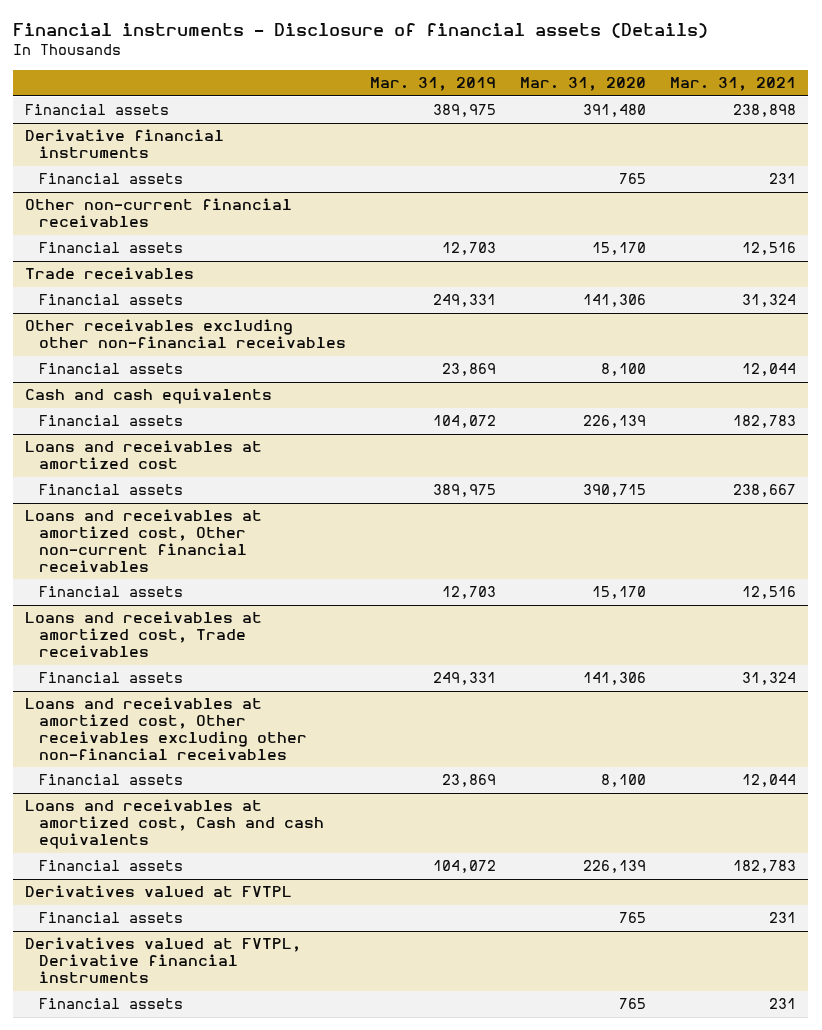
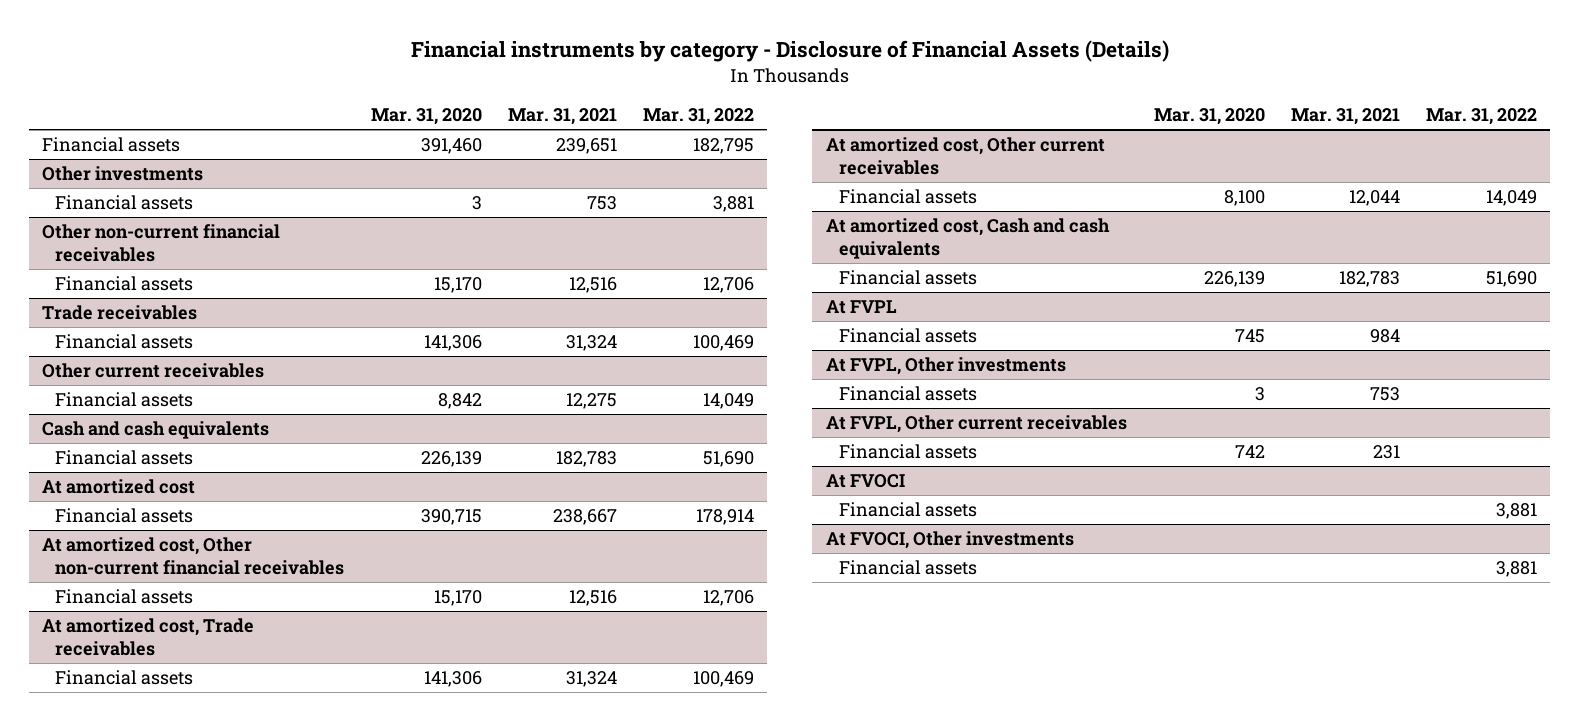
- Financial instruments - Disclosure of financial assets (Details)
+ Financial instruments by category - Disclosure of Financial Assets (Details)
- | Mar. 31, 2019 | Mar. 31, 2020 | Mar. 31, 2021
+ | Mar. 31, 2020 | Mar. 31, 2021 | Mar. 31, 2022
- Financial assets | 389,975 | 391,480 | 238,898
- Derivative financial instruments
- Financial assets | | 765 | 231
+ Financial assets | 391,460 | 239,651 | 182,795
+ Other investments
+ Financial assets | 3 | 753 | 3,881
- Other receivables excluding other non-financial receivables
- Financial assets | 23,869 | 8,100 | 12,044
+ Other current receivables
+ Financial assets | 8,842 | 12,275 | 14,049
- Loans and receivables at amortized cost
+ At amortized cost
- Loans and receivables at amortized cost, Other non-current financial receivables
+ At amortized cost, Other non-current financial receivables
- Loans and receivables at amortized cost, Trade receivables
+ At amortized cost, Trade receivables
- Loans and receivables at amortized cost, Other receivables excluding other non-financial receivables
+ At amortized cost, Other current receivables
- Loans and receivables at amortized cost, Cash and cash equivalents
+ At amortized cost, Cash and cash equivalents
- Derivatives valued at FVTPL
- Financial assets | | 765 | 231
- Derivatives valued at FVTPL, Derivative financial instruments
- Financial assets | | 765 | 231
+ At FVPL
+ Financial assets | 745 | 984 |
+ At FVPL, Other investments
+ Financial assets | 3 | 753 |
+ At FVPL, Other current receivables
+ Financial assets | 742 | 231 |
+ At FVOCI
+ Financial assets | | | 3,881
+ At FVOCI, Other investments
+ Financial assets | | | 3,881

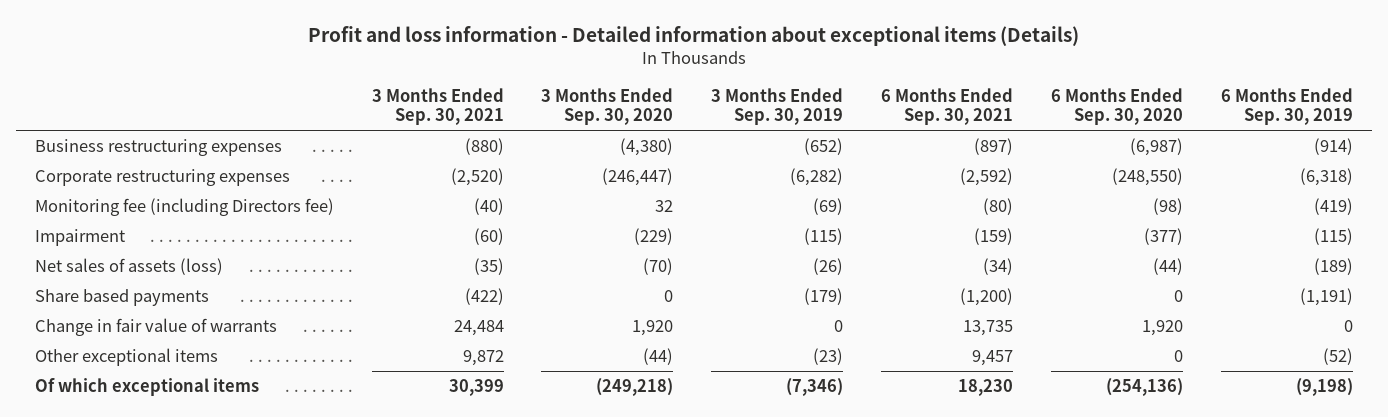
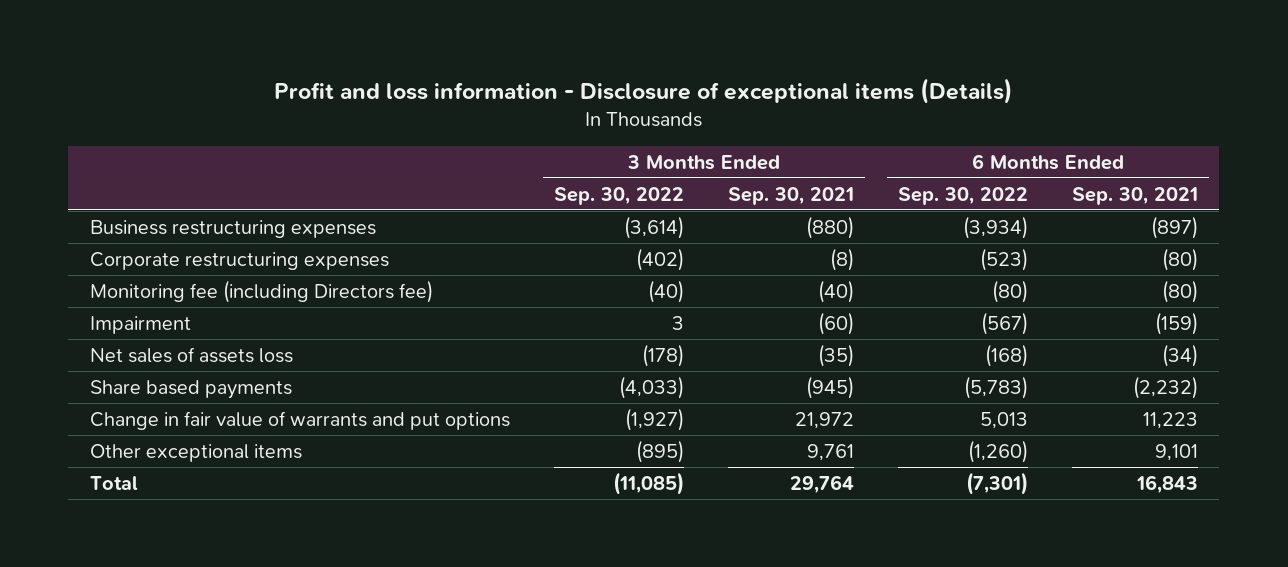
- Profit and loss information - Detailed information about exceptional items (Details)
+ Profit and loss information - Disclosure of exceptional items (Details)
- | 3 Months Ended Sep. 30, 2021 | 3 Months Ended Sep. 30, 2020 | 3 Months Ended Sep. 30, 2019 | 6 Months Ended Sep. 30, 2021 | 6 Months Ended Sep. 30, 2020 | 6 Months Ended Sep. 30, 2019
+ | 3 Months Ended Sep. 30, 2022 | 3 Months Ended Sep. 30, 2021 | 6 Months Ended Sep. 30, 2022 | 6 Months Ended Sep. 30, 2021
- Corporate restructuring expenses | (2,520) | (246,447) | (6,282) | (2,592) | (248,550) | (6,318)
+ Corporate restructuring expenses | (402) | (8) | (523) | (80)
- Net sales of assets (loss) | (35) | (70) | (26) | (34) | (44) | (189)
- Share based payments | (422) | 0 | (179) | (1,200) | 0 | (1,191)
- Change in fair value of warrants | 24,484 | 1,920 | 0 | 13,735 | 1,920 | 0
- Other exceptional items | 9,872 | (44) | (23) | 9,457 | 0 | (52)
- Of which exceptional items | 30,399 | (249,218) | (7,346) | 18,230 | (254,136) | (9,198)
+ Net sales of assets loss | (178) | (35) | (168) | (34)
+ Share based payments | (4,033) | (945) | (5,783) | (2,232)
+ Change in fair value of warrants and put options | (1,927) | 21,972 | 5,013 | 11,223
+ Other exceptional items | (895) | 9,761 | (1,260) | 9,101
+ Total | (11,085) | 29,764 | (7,301) | 16,843

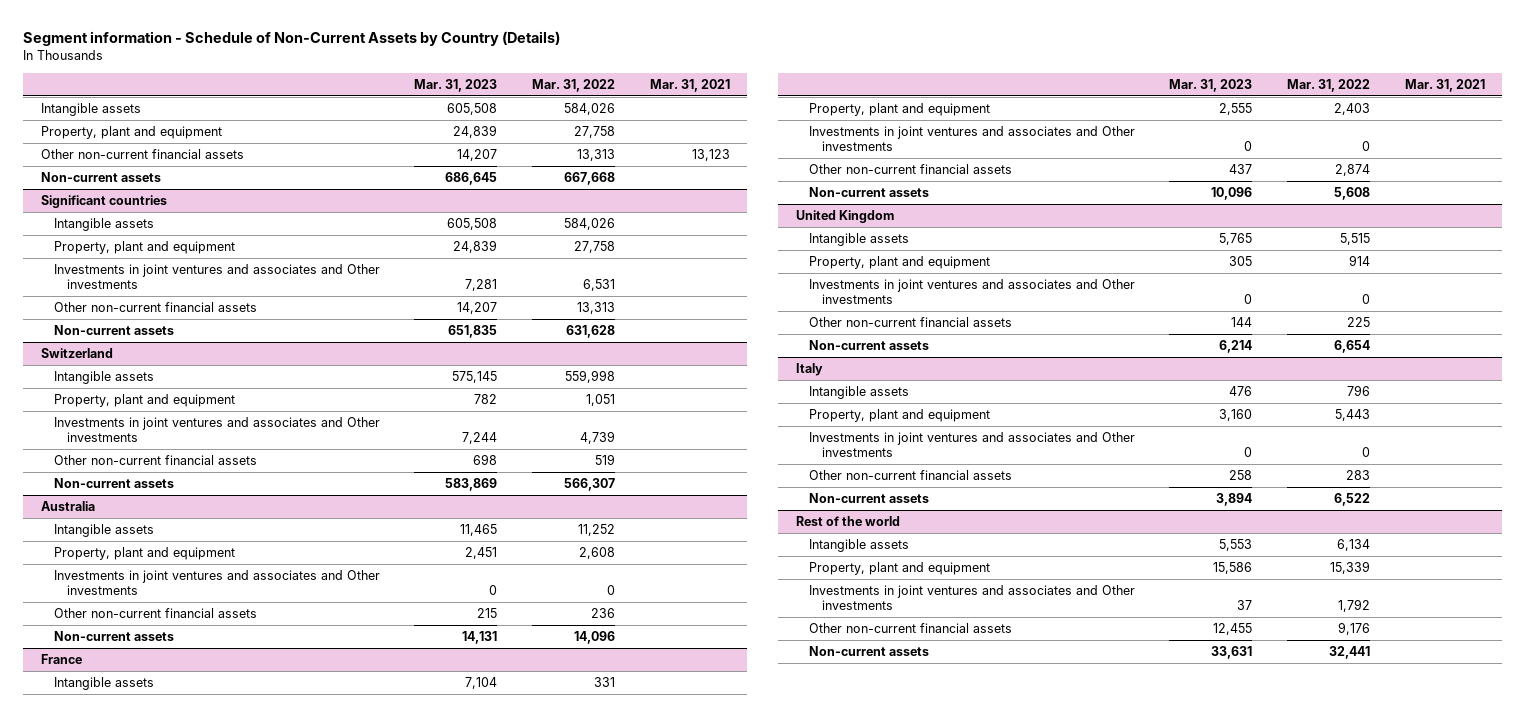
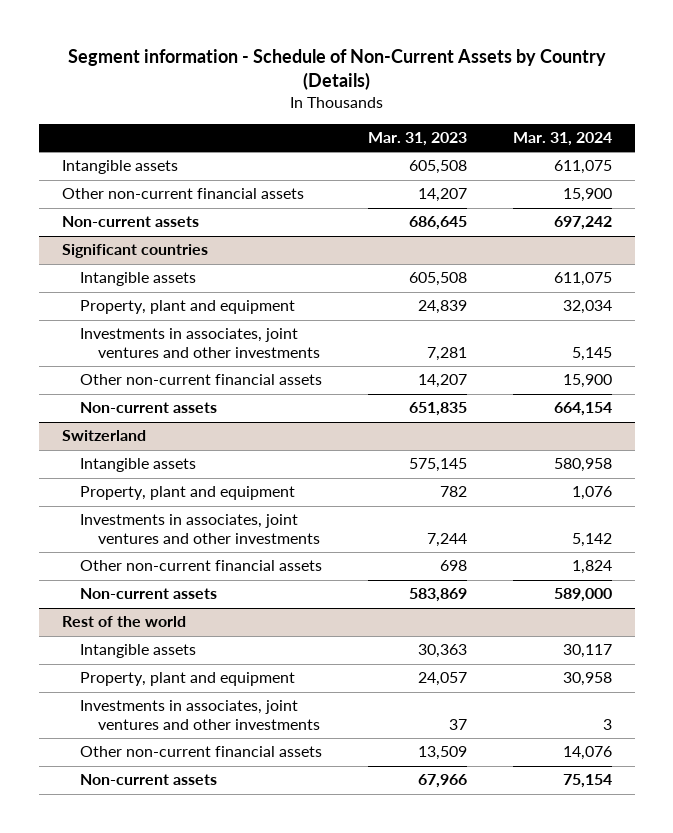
- | Mar. 31, 2023 | Mar. 31, 2022 | Mar. 31, 2021
+ | Mar. 31, 2023 | Mar. 31, 2024
- Property, plant and equipment | 24,839 | 27,758 |
@ Significant countries
- Investments in joint ventures and associates and Other investments | 7,281 | 6,531 |
+ Investments in associates, joint ventures and other investments | 7,281 | 5,145
@ Switzerland
- Investments in joint ventures and associates and Other investments | 7,244 | 4,739 |
+ Investments in associates, joint ventures and other investments | 7,244 | 5,142
- Australia
- Intangible assets | 11,465 | 11,252 |
- Property, plant and equipment | 2,451 | 2,608 |
- Investments in joint ventures and associates and Other investments | 0 | 0 |
- Other non-current financial assets | 215 | 236 |
- Non-current assets | 14,131 | 14,096 |
- France
- Intangible assets | 7,104 | 331 |
- Property, plant and equipment | 2,555 | 2,403 |
- Investments in joint ventures and associates and Other investments | 0 | 0 |
- Other non-current financial assets | 437 | 2,874 |
- Non-current assets | 10,096 | 5,608 |
- United Kingdom
- Intangible assets | 5,765 | 5,515 |
- Property, plant and equipment | 305 | 914 |
- Investments in joint ventures and associates and Other investments | 0 | 0 |
- Other non-current financial assets | 144 | 225 |
- Non-current assets | 6,214 | 6,654 |
- Italy
- Intangible assets | 476 | 796 |
- Property, plant and equipment | 3,160 | 5,443 |
- Investments in joint ventures and associates and Other investments | 0 | 0 |
- Other non-current financial assets | 258 | 283 |
- Non-current assets | 3,894 | 6,522 |
@ Rest of the world
- Intangible assets | 5,553 | 6,134 |
- Property, plant and equipment | 15,586 | 15,339 |
- Investments in joint ventures and associates and Other investments | 37 | 1,792 |
- Other non-current financial assets | 12,455 | 9,176 |
- Non-current assets | 33,631 | 32,441 |
+ Intangible assets | 30,363 | 30,117
+ Property, plant and equipment | 24,057 | 30,958
+ Investments in associates, joint ventures and other investments | 37 | 3
+ Other non-current financial assets | 13,509 | 14,076
+ Non-current assets | 67,966 | 75,154

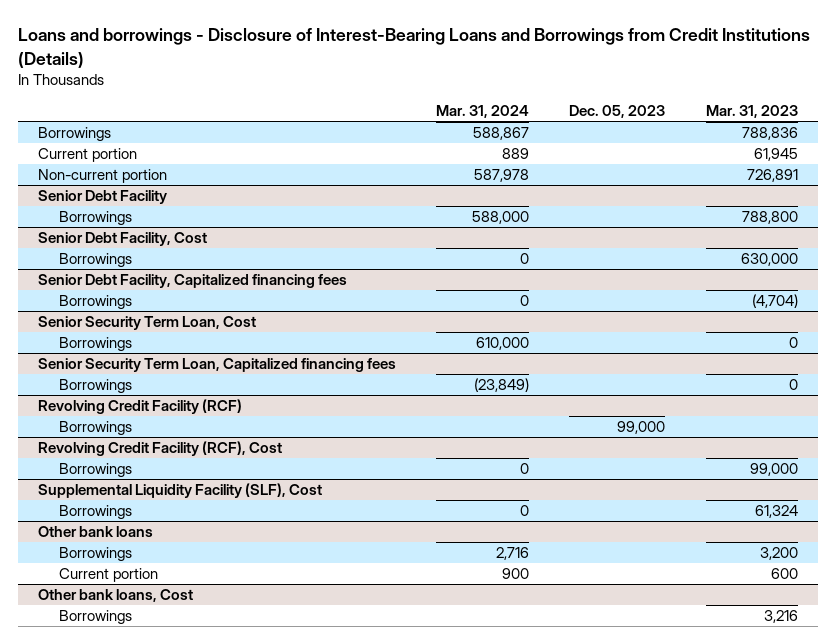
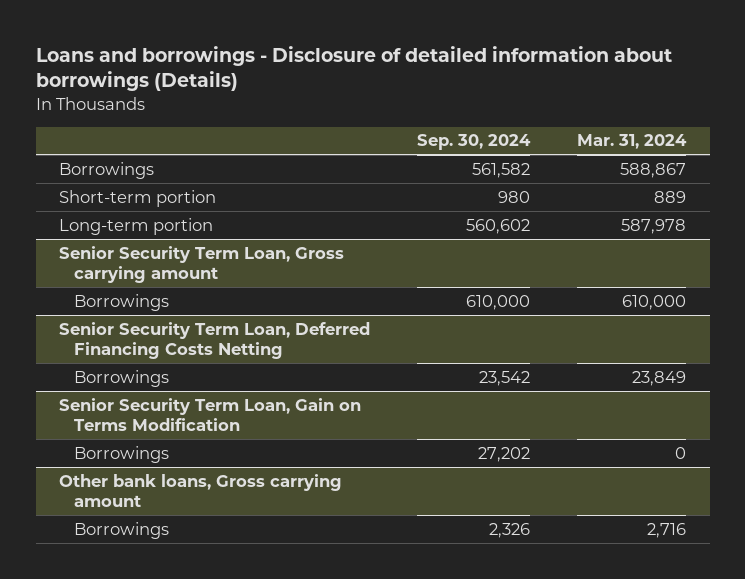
- Loans and borrowings - Disclosure of Interest-Bearing Loans and Borrowings from Credit Institutions (Details)
+ Loans and borrowings - Disclosure of detailed information about borrowings (Details)
- | Mar. 31, 2024 | Dec. 05, 2023 | Mar. 31, 2023
+ | Sep. 30, 2024 | Mar. 31, 2024
- Current portion | 889 | | 61,945
- Non-current portion | 587,978 | | 726,891
- Senior Debt Facility
- Borrowings | 588,000 | | 788,800
- Senior Debt Facility, Cost
- Borrowings | 0 | | 630,000
- Senior Debt Facility, Capitalized financing fees
- Borrowings | 0 | | (4,704)
- Senior Security Term Loan, Cost
+ Short-term portion | 980 | 889
+ Long-term portion | 560,602 | 587,978
+ Senior Security Term Loan, Gross carrying amount
- Senior Security Term Loan, Capitalized financing fees
- Borrowings | (23,849) | | 0
- Revolving Credit Facility (RCF)
- Borrowings | | 99,000 |
- Revolving Credit Facility (RCF), Cost
- Borrowings | 0 | | 99,000
- Supplemental Liquidity Facility (SLF), Cost
+ Senior Security Term Loan, Deferred Financing Costs Netting
+ Borrowings | 23,542 | 23,849
+ Senior Security Term Loan, Gain on Terms Modification
- Other bank loans
+ Other bank loans, Gross carrying amount
- Current portion | 900 | | 600
- Other bank loans, Cost
- Borrowings | | | 3,216

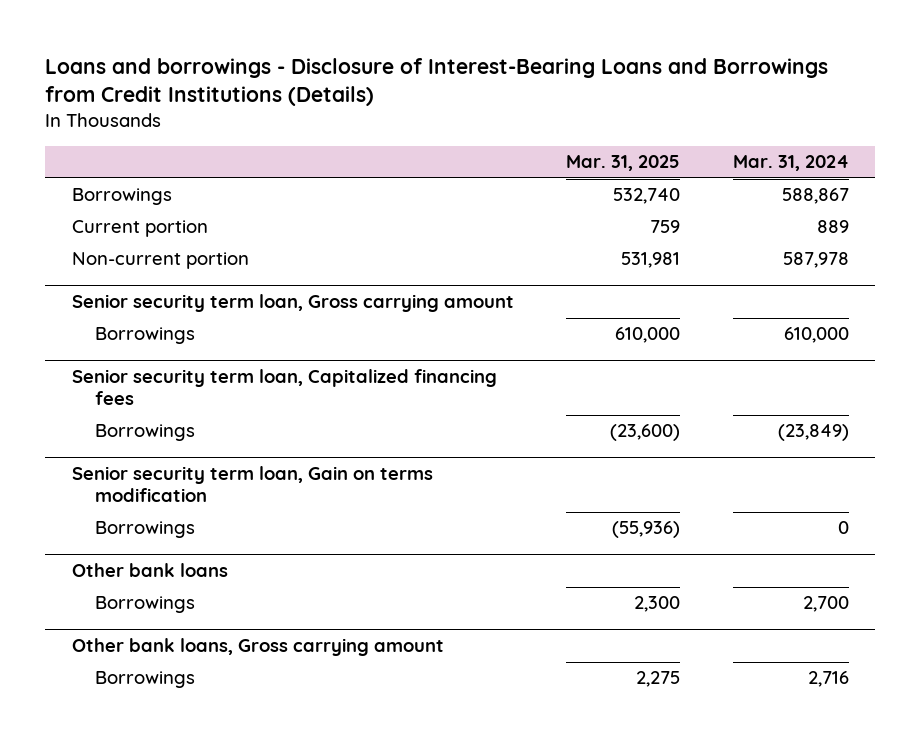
- Loans and borrowings - Disclosure of detailed information about borrowings (Details)
+ Loans and borrowings - Disclosure of Interest-Bearing Loans and Borrowings from Credit Institutions (Details)
- | Sep. 30, 2024 | Mar. 31, 2024
+ | Mar. 31, 2025 | Mar. 31, 2024
- Short-term portion | 980 | 889
- Long-term portion | 560,602 | 587,978
- Senior Security Term Loan, Gross carrying amount
+ Current portion | 759 | 889
+ Non-current portion | 531,981 | 587,978
+ Senior security term loan, Gross carrying amount
- Senior Security Term Loan, Deferred Financing Costs Netting
- Borrowings | 23,542 | 23,849
- Senior Security Term Loan, Gain on Terms Modification
+ Senior security term loan, Capitalized financing fees
+ Borrowings | (23,600) | (23,849)
+ Senior security term loan, Gain on terms modification
+ Other bank loans
+ Borrowings | 2,300 | 2,700

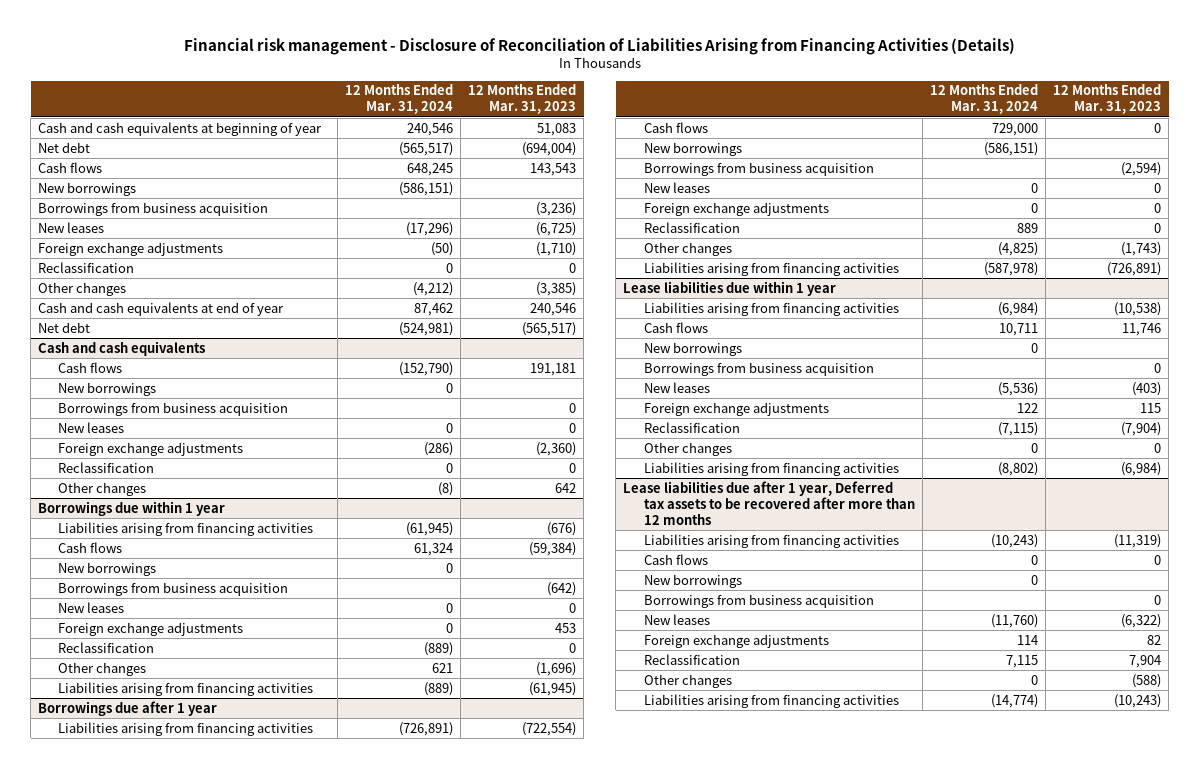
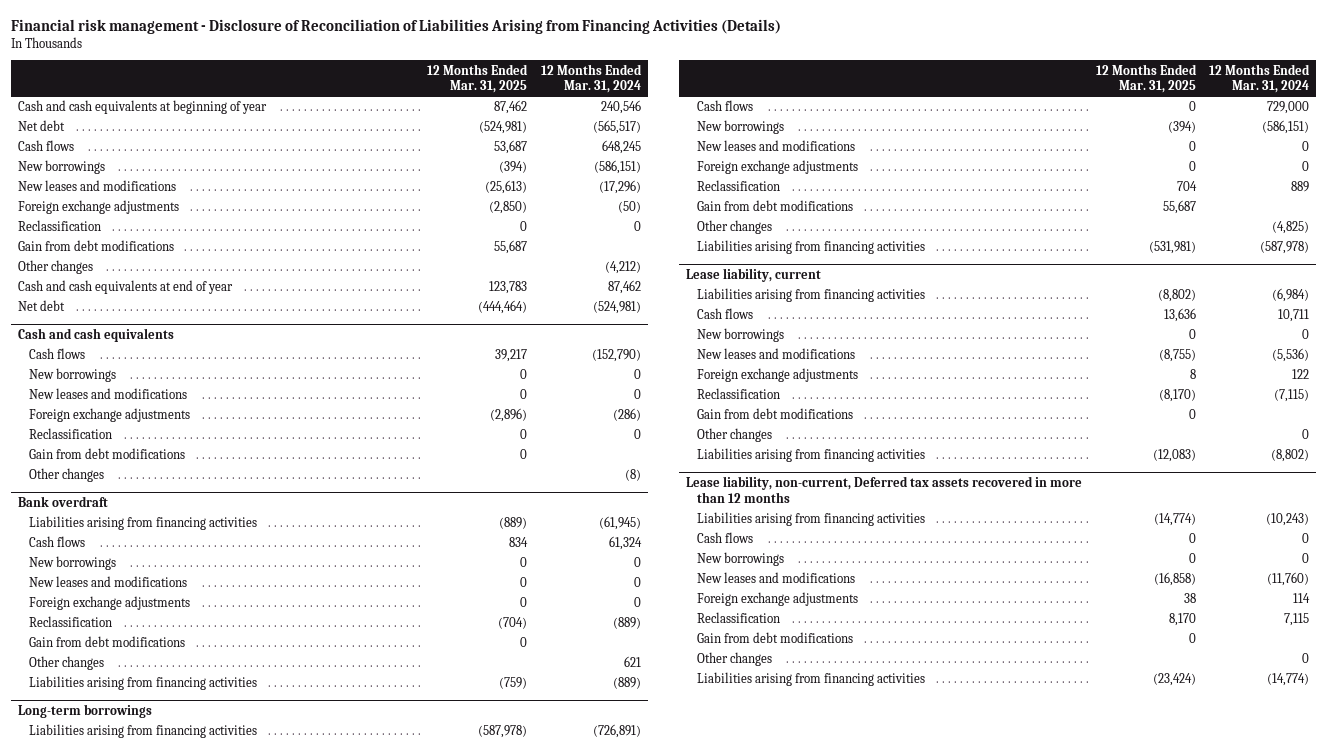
- | 12 Months Ended Mar. 31, 2024 | 12 Months Ended Mar. 31, 2023
+ | 12 Months Ended Mar. 31, 2025 | 12 Months Ended Mar. 31, 2024
- Borrowings from business acquisition | | (3,236)
- New leases | (17,296) | (6,725)
+ New leases and modifications | (25,613) | (17,296)
+ Gain from debt modifications | 55,687 |
@ Cash and cash equivalents
- Borrowings from business acquisition | | 0
- New leases | 0 | 0
+ New leases and modifications | 0 | 0
+ Gain from debt modifications | 0 |
- Borrowings due within 1 year
+ Bank overdraft
- Borrowings from business acquisition | | (642)
- New leases | 0 | 0
+ New leases and modifications | 0 | 0
+ Gain from debt modifications | 0 |
- Borrowings due after 1 year
+ Long-term borrowings
- Borrowings from business acquisition | | (2,594)
- New leases | 0 | 0
+ New leases and modifications | 0 | 0
+ Gain from debt modifications | 55,687 |
- Lease liabilities due within 1 year
+ Lease liability, current
- Borrowings from business acquisition | | 0
- New leases | (5,536) | (403)
+ New leases and modifications | (8,755) | (5,536)
+ Gain from debt modifications | 0 |
- Lease liabilities due after 1 year, Deferred tax assets to be recovered after more than 12 months
+ Lease liability, non-current, Deferred tax assets recovered in more than 12 months
- Borrowings from business acquisition | | 0
- New leases | (11,760) | (6,322)
+ New leases and modifications | (16,858) | (11,760)
+ Gain from debt modifications | 0 |

